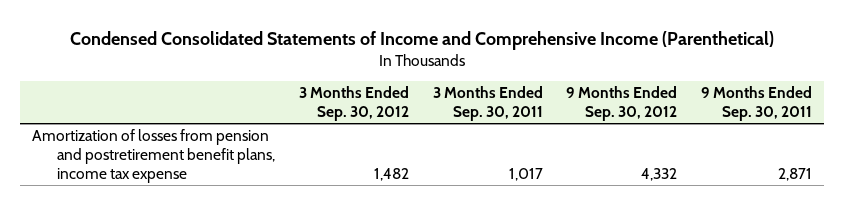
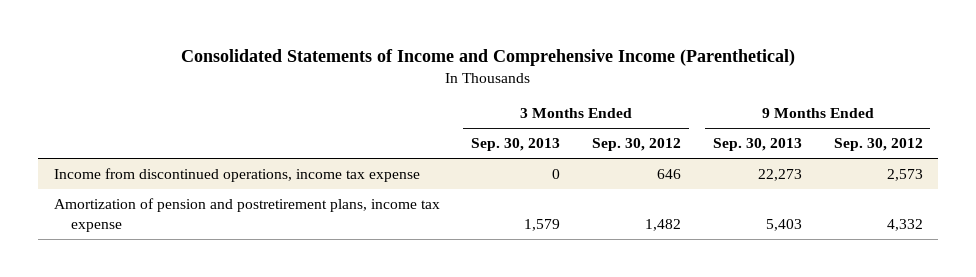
- Condensed Consolidated Statements of Income and Comprehensive Income (Parenthetical)
+ Consolidated Statements of Income and Comprehensive Income (Parenthetical)
- | 3 Months Ended Sep. 30, 2012 | 3 Months Ended Sep. 30, 2011 | 9 Months Ended Sep. 30, 2012 | 9 Months Ended Sep. 30, 2011
+ | 3 Months Ended Sep. 30, 2013 | 3 Months Ended Sep. 30, 2012 | 9 Months Ended Sep. 30, 2013 | 9 Months Ended Sep. 30, 2012
- Amortization of losses from pension and postretirement benefit plans, income tax expense | 1,482 | 1,017 | 4,332 | 2,871
+ Income from discontinued operations, income tax expense | 0 | 646 | 22,273 | 2,573
+ Amortization of pension and postretirement plans, income tax expense | 1,579 | 1,482 | 5,403 | 4,332

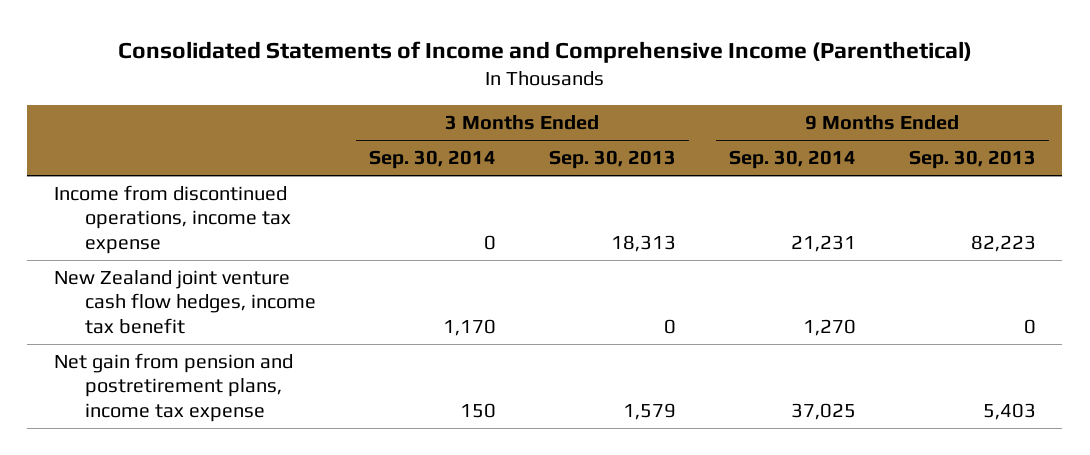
- | 3 Months Ended Sep. 30, 2013 | 3 Months Ended Sep. 30, 2012 | 9 Months Ended Sep. 30, 2013 | 9 Months Ended Sep. 30, 2012
+ | 3 Months Ended Sep. 30, 2014 | 3 Months Ended Sep. 30, 2013 | 9 Months Ended Sep. 30, 2014 | 9 Months Ended Sep. 30, 2013
- Income from discontinued operations, income tax expense | 0 | 646 | 22,273 | 2,573
- Amortization of pension and postretirement plans, income tax expense | 1,579 | 1,482 | 5,403 | 4,332
+ Income from discontinued operations, income tax expense | 0 | 18,313 | 21,231 | 82,223
+ New Zealand joint venture cash flow hedges, income tax benefit | 1,170 | 0 | 1,270 | 0
+ Net gain from pension and postretirement plans, income tax expense | 150 | 1,579 | 37,025 | 5,403

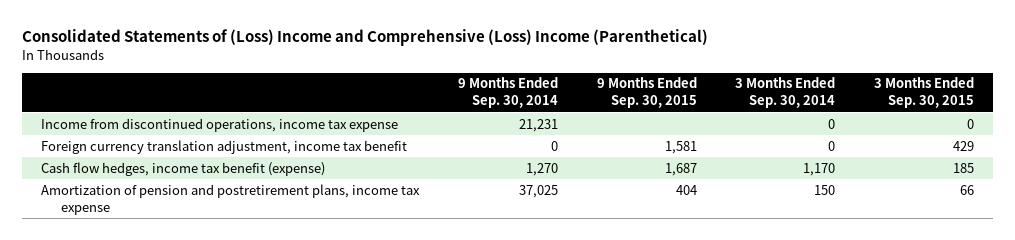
- Consolidated Statements of Income and Comprehensive Income (Parenthetical)
+ Consolidated Statements of (Loss) Income and Comprehensive (Loss) Income (Parenthetical)
- | 3 Months Ended Sep. 30, 2014 | 3 Months Ended Sep. 30, 2013 | 9 Months Ended Sep. 30, 2014 | 9 Months Ended Sep. 30, 2013
+ | 9 Months Ended Sep. 30, 2014 | 9 Months Ended Sep. 30, 2015 | 3 Months Ended Sep. 30, 2014 | 3 Months Ended Sep. 30, 2015
- New Zealand joint venture cash flow hedges, income tax benefit | 1,170 | 0 | 1,270 | 0
- Net gain from pension and postretirement plans, income tax expense | 150 | 1,579 | 37,025 | 5,403
+ Foreign currency translation adjustment, income tax benefit | 0 | 1,581 | 0 | 429
+ Cash flow hedges, income tax benefit (expense) | 1,270 | 1,687 | 1,170 | 185
+ Amortization of pension and postretirement plans, income tax expense | 37,025 | 404 | 150 | 66

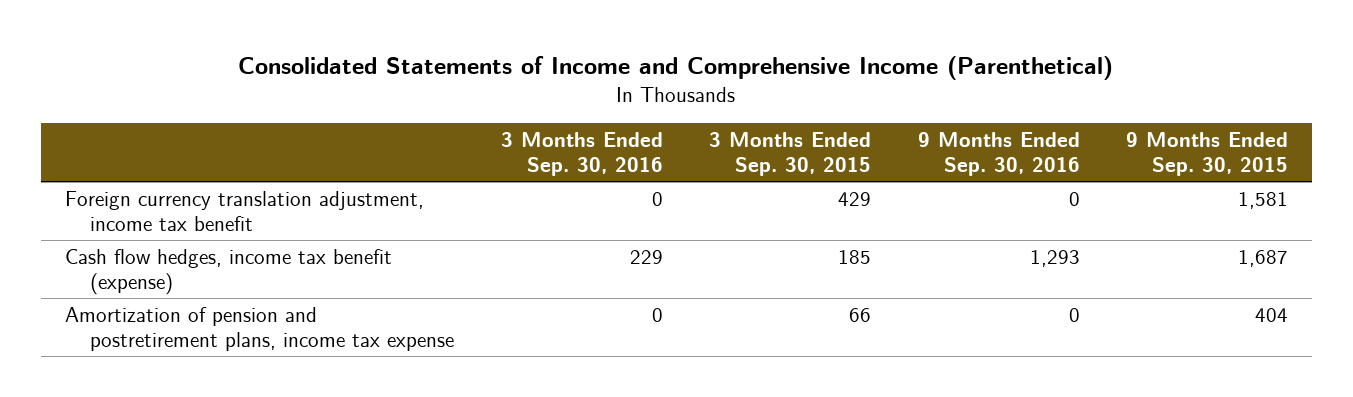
- Consolidated Statements of (Loss) Income and Comprehensive (Loss) Income (Parenthetical)
+ Consolidated Statements of Income and Comprehensive Income (Parenthetical)
- | 9 Months Ended Sep. 30, 2014 | 9 Months Ended Sep. 30, 2015 | 3 Months Ended Sep. 30, 2014 | 3 Months Ended Sep. 30, 2015
+ | 3 Months Ended Sep. 30, 2016 | 3 Months Ended Sep. 30, 2015 | 9 Months Ended Sep. 30, 2016 | 9 Months Ended Sep. 30, 2015
- Income from discontinued operations, income tax expense | 21,231 | | 0 | 0

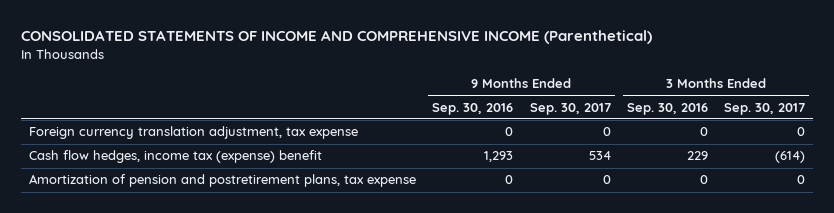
- Consolidated Statements of Income and Comprehensive Income (Parenthetical)
+ CONSOLIDATED STATEMENTS OF INCOME AND COMPREHENSIVE INCOME (Parenthetical)
- | 3 Months Ended Sep. 30, 2016 | 3 Months Ended Sep. 30, 2015 | 9 Months Ended Sep. 30, 2016 | 9 Months Ended Sep. 30, 2015
+ | 9 Months Ended Sep. 30, 2016 | 9 Months Ended Sep. 30, 2017 | 3 Months Ended Sep. 30, 2016 | 3 Months Ended Sep. 30, 2017
- Foreign currency translation adjustment, income tax benefit | 0 | 429 | 0 | 1,581
- Cash flow hedges, income tax benefit (expense) | 229 | 185 | 1,293 | 1,687
- Amortization of pension and postretirement plans, income tax expense | 0 | 66 | 0 | 404
+ Foreign currency translation adjustment, tax expense | 0 | 0 | 0 | 0
+ Cash flow hedges, income tax (expense) benefit | 1,293 | 534 | 229 | (614)
+ Amortization of pension and postretirement plans, tax expense | 0 | 0 | 0 | 0

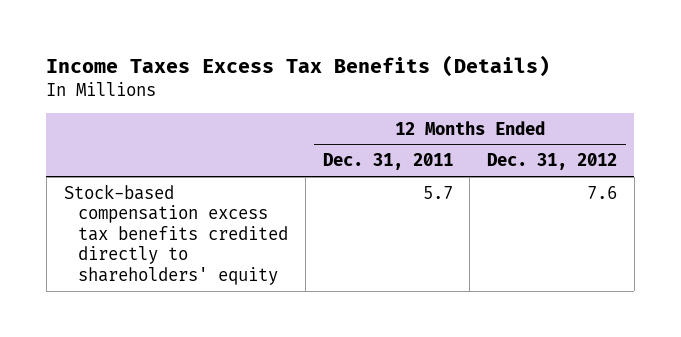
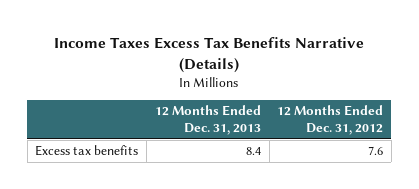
- Income Taxes Excess Tax Benefits (Details)
+ Income Taxes Excess Tax Benefits Narrative (Details)
- | 12 Months Ended Dec. 31, 2011 | 12 Months Ended Dec. 31, 2012
+ | 12 Months Ended Dec. 31, 2013 | 12 Months Ended Dec. 31, 2012
- Stock-based compensation excess tax benefits credited directly to shareholders' equity | 5.7 | 7.6
+ Excess tax benefits | 8.4 | 7.6

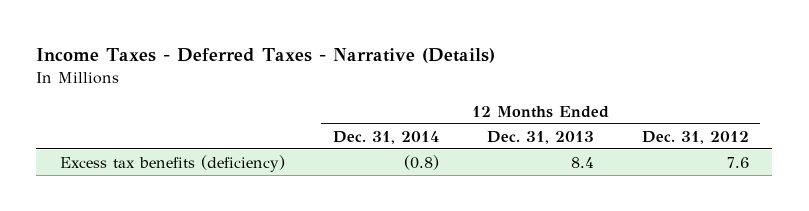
- Income Taxes Excess Tax Benefits Narrative (Details)
+ Income Taxes - Deferred Taxes - Narrative (Details)
- | 12 Months Ended Dec. 31, 2013 | 12 Months Ended Dec. 31, 2012
+ | 12 Months Ended Dec. 31, 2014 | 12 Months Ended Dec. 31, 2013 | 12 Months Ended Dec. 31, 2012
- Excess tax benefits | 8.4 | 7.6
+ Excess tax benefits (deficiency) | (0.8) | 8.4 | 7.6

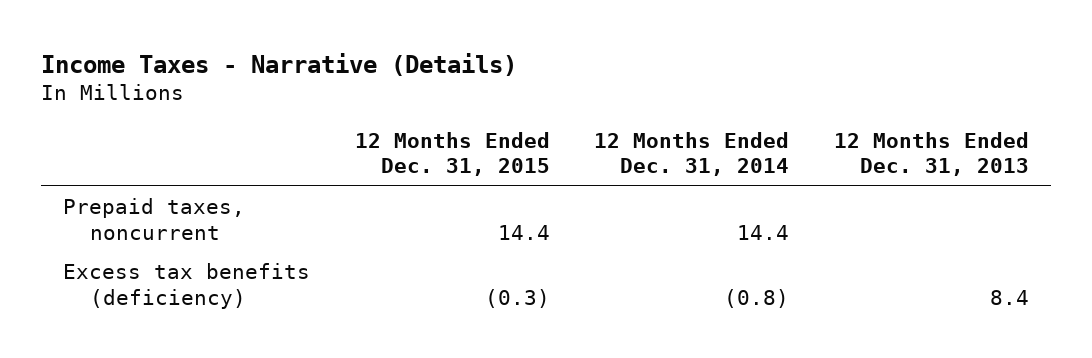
- Income Taxes - Deferred Taxes - Narrative (Details)
+ Income Taxes - Narrative (Details)
- | 12 Months Ended Dec. 31, 2014 | 12 Months Ended Dec. 31, 2013 | 12 Months Ended Dec. 31, 2012
+ | 12 Months Ended Dec. 31, 2015 | 12 Months Ended Dec. 31, 2014 | 12 Months Ended Dec. 31, 2013
+ Prepaid taxes, noncurrent | 14.4 | 14.4 |

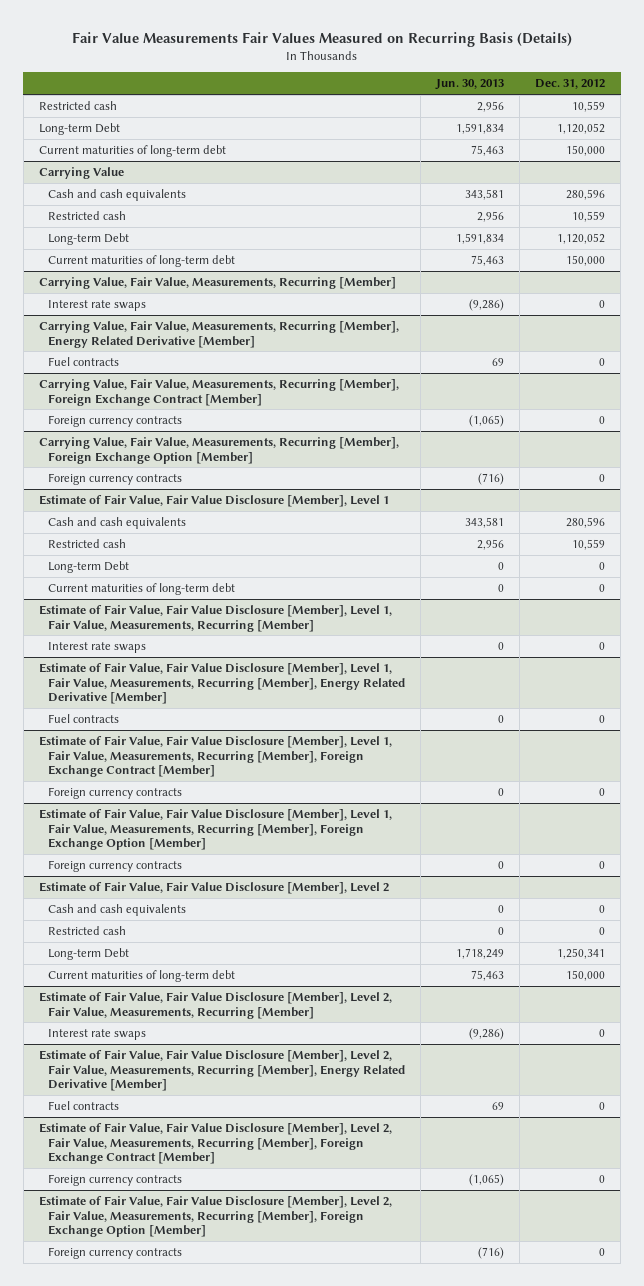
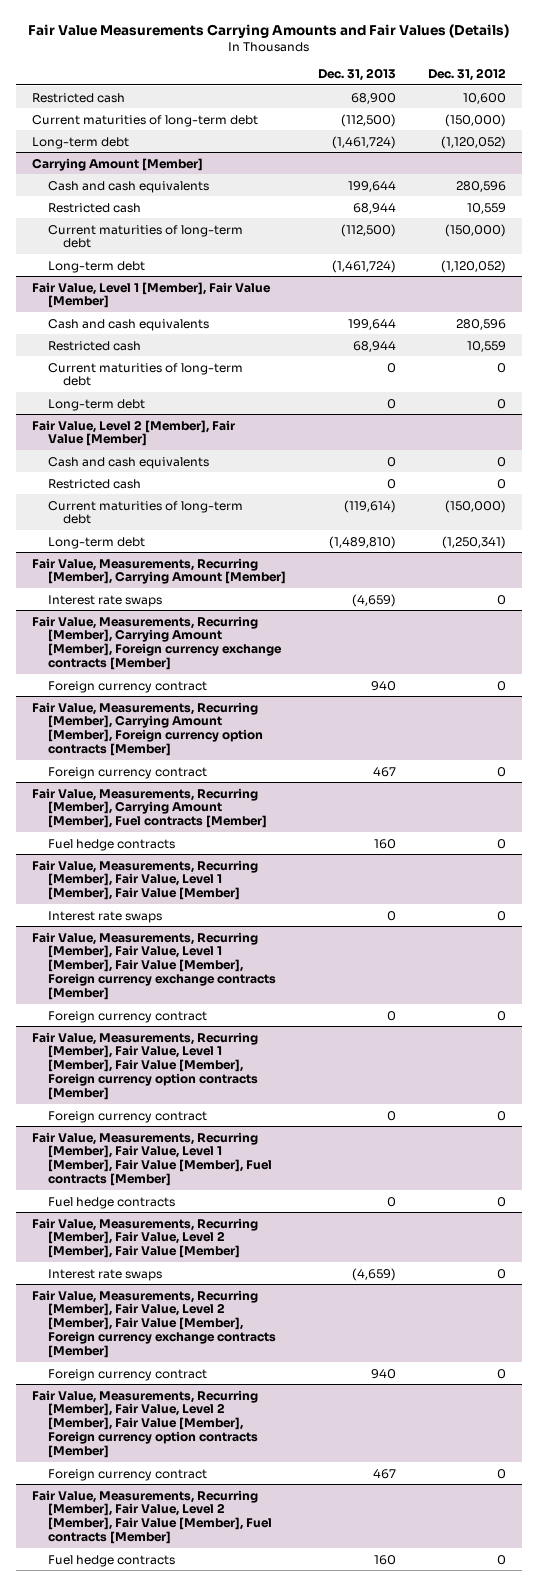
- Fair Value Measurements Fair Values Measured on Recurring Basis (Details)
+ Fair Value Measurements Carrying Amounts and Fair Values (Details)
- | Jun. 30, 2013 | Dec. 31, 2012
+ | Dec. 31, 2013 | Dec. 31, 2012
- Restricted cash | 2,956 | 10,559
- Long-term Debt | 1,591,834 | 1,120,052
- Current maturities of long-term debt | 75,463 | 150,000
- Carrying Value
+ Restricted cash | 68,900 | 10,600
+ Current maturities of long-term debt | (112,500) | (150,000)
+ Long-term debt | (1,461,724) | (1,120,052)
+ Carrying Amount [Member]
- Long-term Debt | 1,591,834 | 1,120,052
- Current maturities of long-term debt | 75,463 | 150,000
- Carrying Value, Fair Value, Measurements, Recurring [Member]
- Interest rate swaps | (9,286) | 0
- Carrying Value, Fair Value, Measurements, Recurring [Member], Energy Related Derivative [Member]
- Fuel contracts | 69 | 0
- Carrying Value, Fair Value, Measurements, Recurring [Member], Foreign Exchange Contract [Member]
- Foreign currency contracts | (1,065) | 0
- Carrying Value, Fair Value, Measurements, Recurring [Member], Foreign Exchange Option [Member]
- Foreign currency contracts | (716) | 0
- Estimate of Fair Value, Fair Value Disclosure [Member], Level 1
+ Current maturities of long-term debt | (112,500) | (150,000)
+ Long-term debt | (1,461,724) | (1,120,052)
+ Fair Value, Level 1 [Member], Fair Value [Member]
- Long-term Debt | 0 | 0
- Estimate of Fair Value, Fair Value Disclosure [Member], Level 1, Fair Value, Measurements, Recurring [Member]
- Interest rate swaps | 0 | 0
- Estimate of Fair Value, Fair Value Disclosure [Member], Level 1, Fair Value, Measurements, Recurring [Member], Energy Related Derivative [Member]
- Fuel contracts | 0 | 0
- Estimate of Fair Value, Fair Value Disclosure [Member], Level 1, Fair Value, Measurements, Recurring [Member], Foreign Exchange Contract [Member]
- Foreign currency contracts | 0 | 0
- Estimate of Fair Value, Fair Value Disclosure [Member], Level 1, Fair Value, Measurements, Recurring [Member], Foreign Exchange Option [Member]
- Foreign currency contracts | 0 | 0
- Estimate of Fair Value, Fair Value Disclosure [Member], Level 2
+ Long-term debt | 0 | 0
+ Fair Value, Level 2 [Member], Fair Value [Member]
- Long-term Debt | 1,718,249 | 1,250,341
- Current maturities of long-term debt | 75,463 | 150,000
- Estimate of Fair Value, Fair Value Disclosure [Member], Level 2, Fair Value, Measurements, Recurring [Member]
+ Current maturities of long-term debt | (119,614) | (150,000)
+ Long-term debt | (1,489,810) | (1,250,341)
+ Fair Value, Measurements, Recurring [Member], Carrying Amount [Member]
- Estimate of Fair Value, Fair Value Disclosure [Member], Level 2, Fair Value, Measurements, Recurring [Member], Energy Related Derivative [Member]
- Fuel contracts | 69 | 0
- Estimate of Fair Value, Fair Value Disclosure [Member], Level 2, Fair Value, Measurements, Recurring [Member], Foreign Exchange Contract [Member]
- Foreign currency contracts | (1,065) | 0
- Estimate of Fair Value, Fair Value Disclosure [Member], Level 2, Fair Value, Measurements, Recurring [Member], Foreign Exchange Option [Member]
- Foreign currency contracts | (716) | 0
+ Fair Value, Measurements, Recurring [Member], Carrying Amount [Member], Foreign currency exchange contracts [Member]
+ Foreign currency contract | 940 | 0
+ Fair Value, Measurements, Recurring [Member], Carrying Amount [Member], Foreign currency option contracts [Member]
+ Foreign currency contract | 467 | 0
+ Fair Value, Measurements, Recurring [Member], Carrying Amount [Member], Fuel contracts [Member]
+ Fuel hedge contracts | 160 | 0
+ Fair Value, Measurements, Recurring [Member], Fair Value, Level 1 [Member], Fair Value [Member]
+ Interest rate swaps | 0 | 0
+ Fair Value, Measurements, Recurring [Member], Fair Value, Level 1 [Member], Fair Value [Member], Foreign currency exchange contracts [Member]
+ Foreign currency contract | 0 | 0
+ Fair Value, Measurements, Recurring [Member], Fair Value, Level 1 [Member], Fair Value [Member], Foreign currency option contracts [Member]
+ Foreign currency contract | 0 | 0
+ Fair Value, Measurements, Recurring [Member], Fair Value, Level 1 [Member], Fair Value [Member], Fuel contracts [Member]
+ Fuel hedge contracts | 0 | 0
+ Fair Value, Measurements, Recurring [Member], Fair Value, Level 2 [Member], Fair Value [Member]
+ Interest rate swaps | (4,659) | 0
+ Fair Value, Measurements, Recurring [Member], Fair Value, Level 2 [Member], Fair Value [Member], Foreign currency exchange contracts [Member]
+ Foreign currency contract | 940 | 0
+ Fair Value, Measurements, Recurring [Member], Fair Value, Level 2 [Member], Fair Value [Member], Foreign currency option contracts [Member]
+ Foreign currency contract | 467 | 0
+ Fair Value, Measurements, Recurring [Member], Fair Value, Level 2 [Member], Fair Value [Member], Fuel contracts [Member]
+ Fuel hedge contracts | 160 | 0

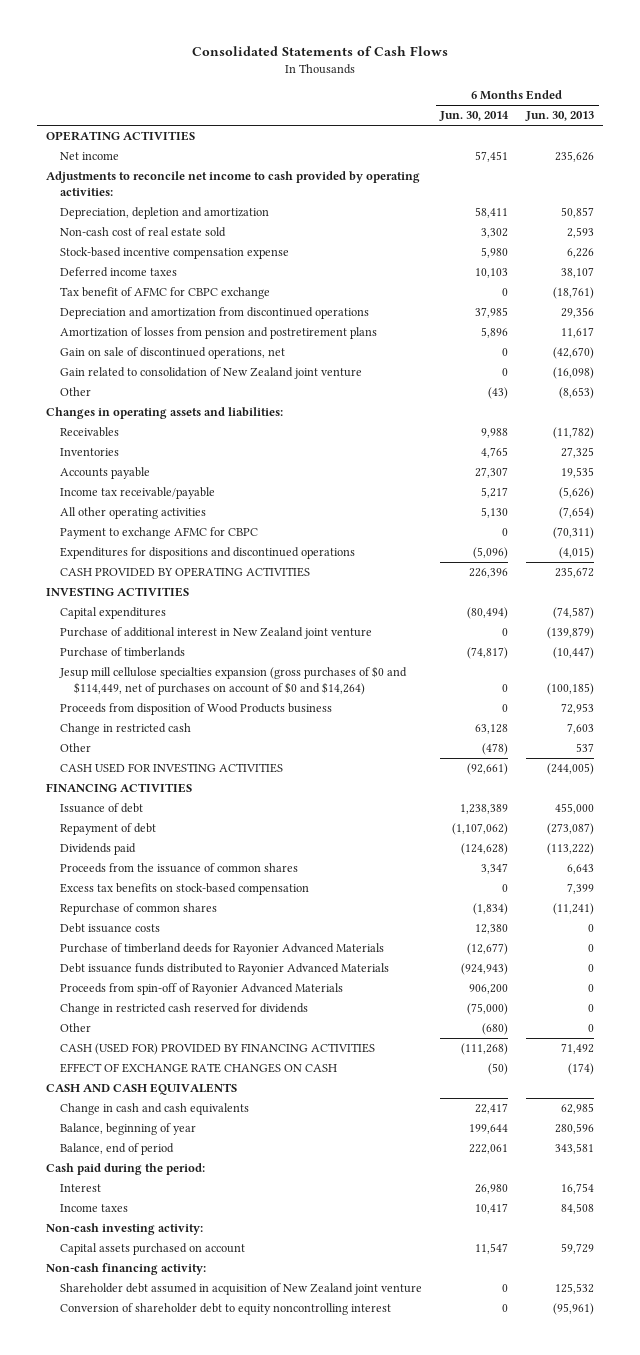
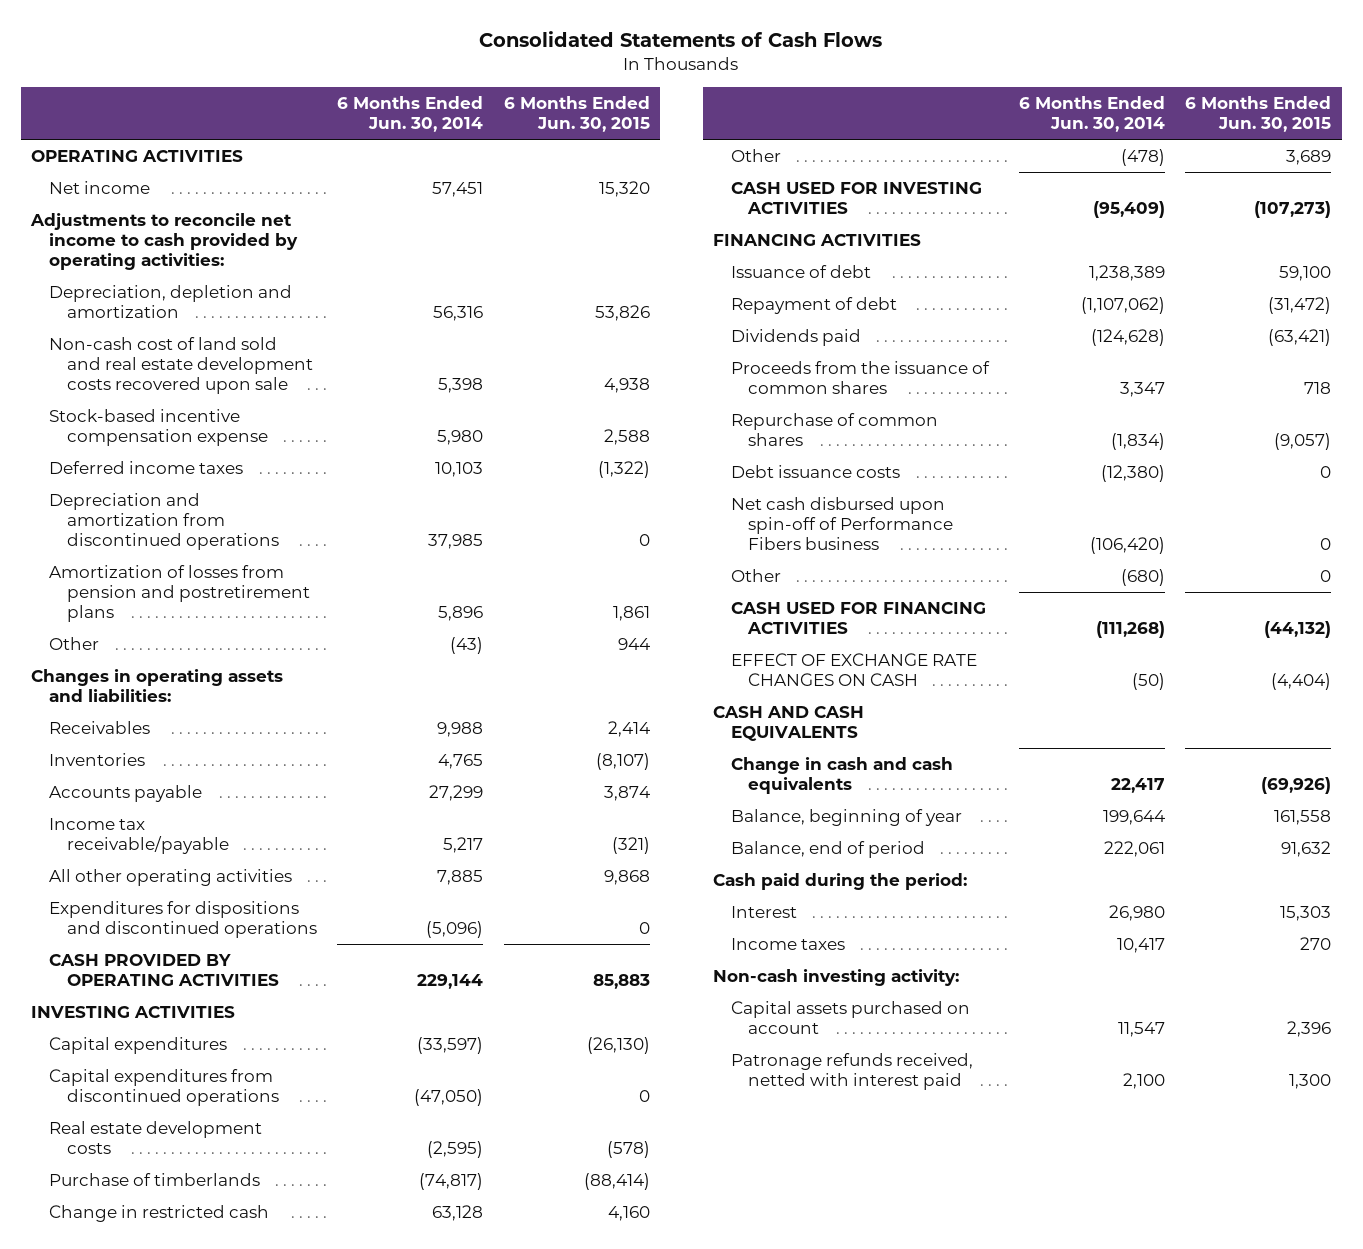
- | 6 Months Ended Jun. 30, 2014 | 6 Months Ended Jun. 30, 2013
+ | 6 Months Ended Jun. 30, 2014 | 6 Months Ended Jun. 30, 2015
- Depreciation, depletion and amortization | 58,411 | 50,857
- Non-cash cost of real estate sold | 3,302 | 2,593
+ Depreciation, depletion and amortization | 56,316 | 53,826
+ Non-cash cost of land sold and real estate development costs recovered upon sale | 5,398 | 4,938
- Tax benefit of AFMC for CBPC exchange | 0 | (18,761)
- Gain on sale of discontinued operations, net | 0 | (42,670)
- Gain related to consolidation of New Zealand joint venture | 0 | (16,098)
- Accounts payable | 27,307 | 19,535
+ Accounts payable | 27,299 | 3,874
- All other operating activities | 5,130 | (7,654)
- Payment to exchange AFMC for CBPC | 0 | (70,311)
+ All other operating activities | 7,885 | 9,868
- CASH PROVIDED BY OPERATING ACTIVITIES | 226,396 | 235,672
+ CASH PROVIDED BY OPERATING ACTIVITIES | 229,144 | 85,883
- Capital expenditures | (80,494) | (74,587)
- Purchase of additional interest in New Zealand joint venture | 0 | (139,879)
+ Capital expenditures | (33,597) | (26,130)
+ Capital expenditures from discontinued operations | (47,050) | 0
+ Real estate development costs | (2,595) | (578)
- Jesup mill cellulose specialties expansion (gross purchases of $0 and $114,449, net of purchases on account of $0 and $14,264) | 0 | (100,185)
- Proceeds from disposition of Wood Products business | 0 | 72,953
- CASH USED FOR INVESTING ACTIVITIES | (92,661) | (244,005)
+ CASH USED FOR INVESTING ACTIVITIES | (95,409) | (107,273)
- Excess tax benefits on stock-based compensation | 0 | 7,399
- Debt issuance costs | 12,380 | 0
- Purchase of timberland deeds for Rayonier Advanced Materials | (12,677) | 0
- Debt issuance funds distributed to Rayonier Advanced Materials | (924,943) | 0
- Proceeds from spin-off of Rayonier Advanced Materials | 906,200 | 0
- Change in restricted cash reserved for dividends | (75,000) | 0
+ Debt issuance costs | (12,380) | 0
+ Net cash disbursed upon spin-off of Performance Fibers business | (106,420) | 0
- CASH (USED FOR) PROVIDED BY FINANCING ACTIVITIES | (111,268) | 71,492
+ CASH USED FOR FINANCING ACTIVITIES | (111,268) | (44,132)
- Non-cash financing activity:
- Shareholder debt assumed in acquisition of New Zealand joint venture | 0 | 125,532
- Conversion of shareholder debt to equity noncontrolling interest | 0 | (95,961)
+ Patronage refunds received, netted with interest paid | 2,100 | 1,300

